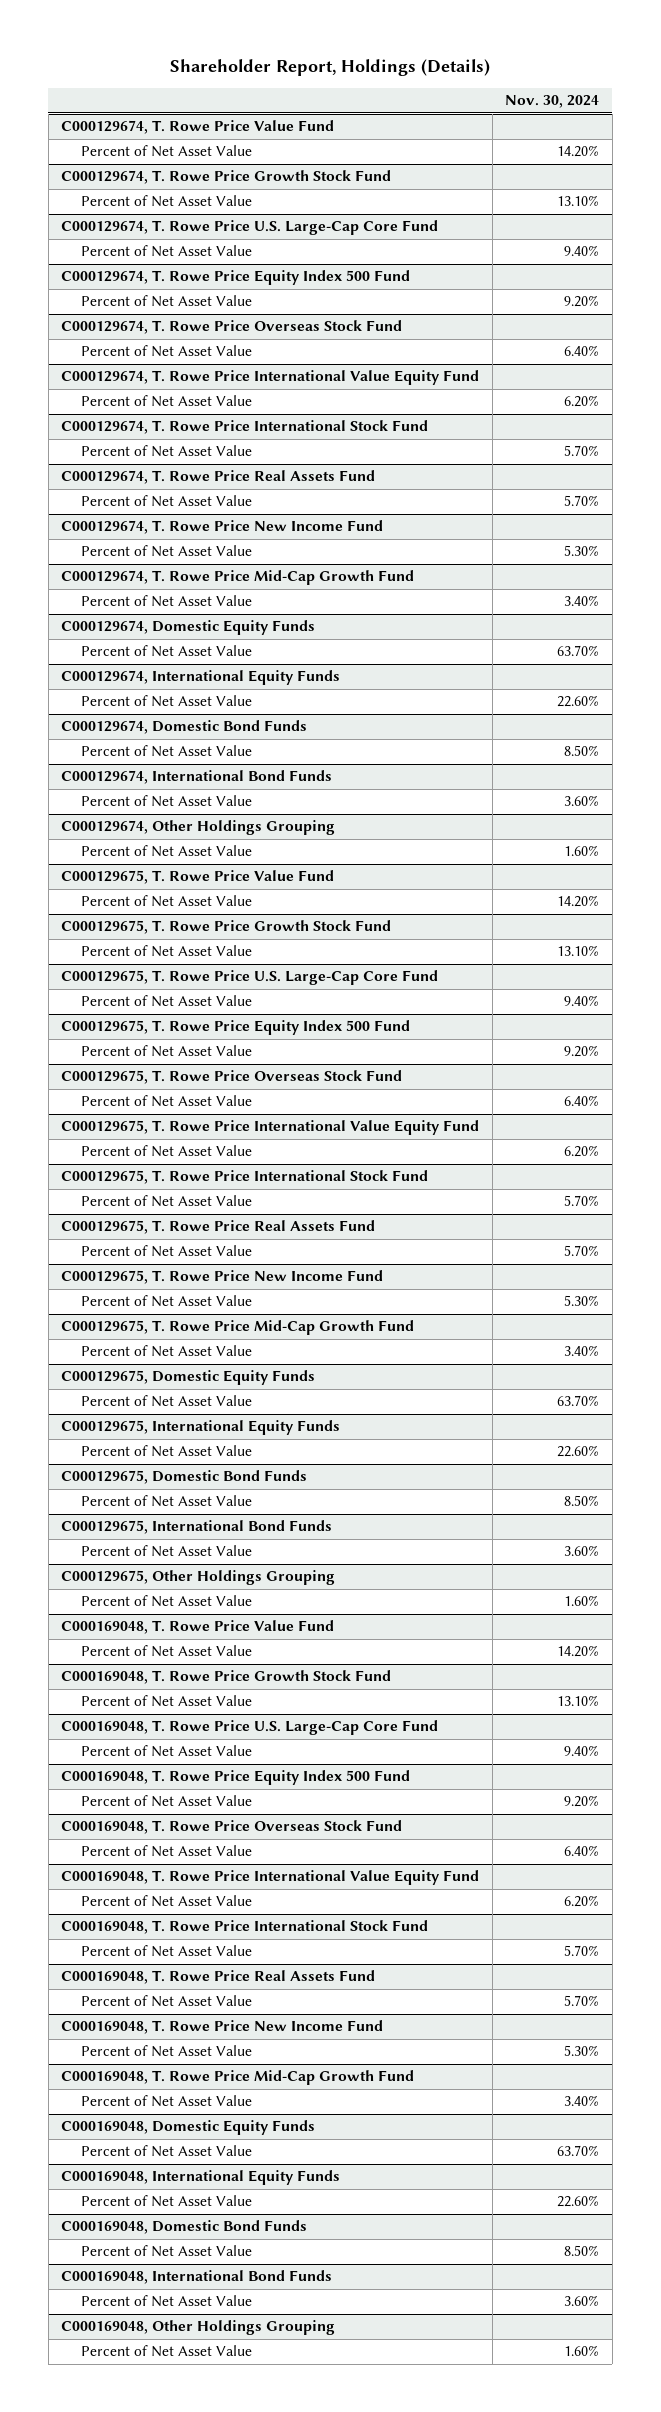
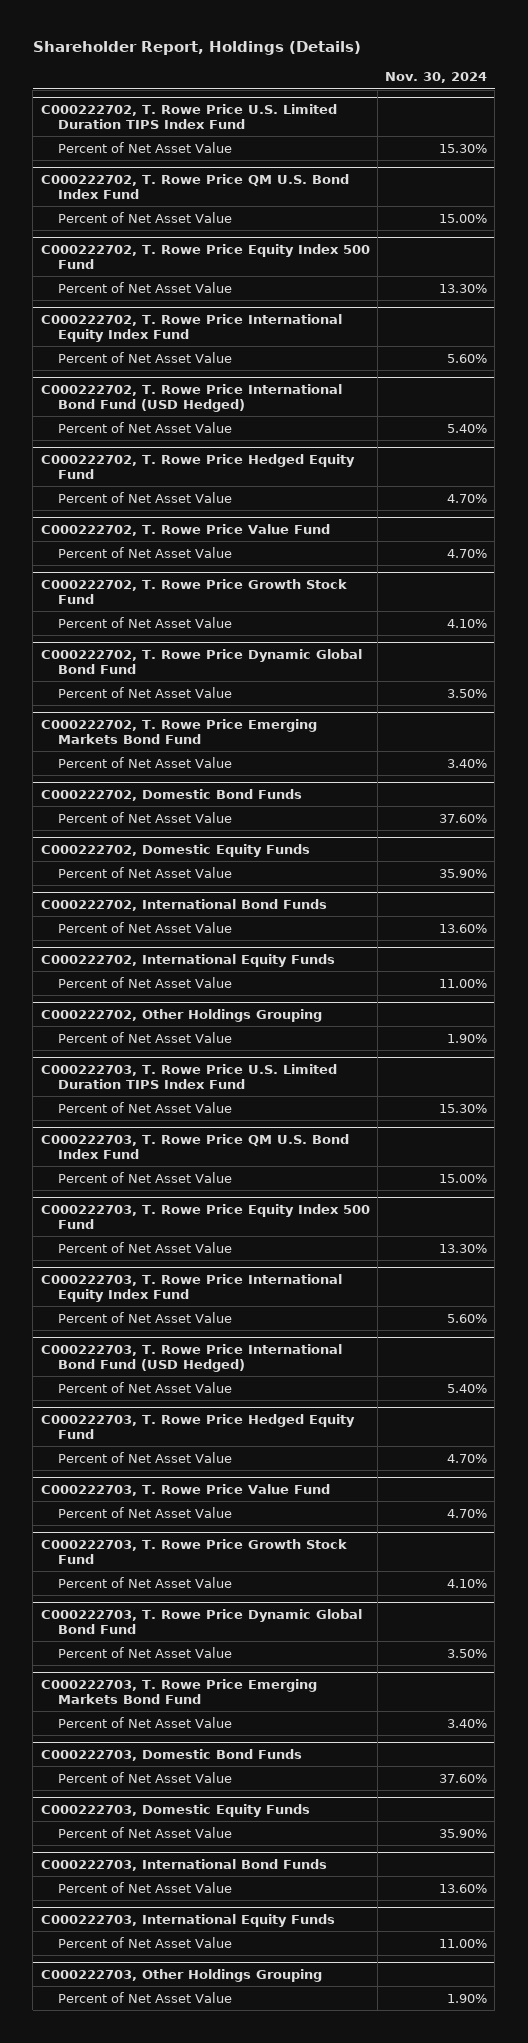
- C000129674, T. Rowe Price Value Fund
- Percent of Net Asset Value | 14.20%
- C000129674, T. Rowe Price Growth Stock Fund
- Percent of Net Asset Value | 13.10%
- C000129674, T. Rowe Price U.S. Large-Cap Core Fund
- Percent of Net Asset Value | 9.40%
- C000129674, T. Rowe Price Equity Index 500 Fund
- Percent of Net Asset Value | 9.20%
- C000129674, T. Rowe Price Overseas Stock Fund
- Percent of Net Asset Value | 6.40%
- C000129674, T. Rowe Price International Value Equity Fund
- Percent of Net Asset Value | 6.20%
- C000129674, T. Rowe Price International Stock Fund
- Percent of Net Asset Value | 5.70%
- C000129674, T. Rowe Price Real Assets Fund
- Percent of Net Asset Value | 5.70%
- C000129674, T. Rowe Price New Income Fund
- Percent of Net Asset Value | 5.30%
- C000129674, T. Rowe Price Mid-Cap Growth Fund
- Percent of Net Asset Value | 3.40%
- C000129674, Domestic Equity Funds
- Percent of Net Asset Value | 63.70%
- C000129674, International Equity Funds
- Percent of Net Asset Value | 22.60%
- C000129674, Domestic Bond Funds
- Percent of Net Asset Value | 8.50%
- C000129674, International Bond Funds
- Percent of Net Asset Value | 3.60%
- C000129674, Other Holdings Grouping
- Percent of Net Asset Value | 1.60%
- C000129675, T. Rowe Price Value Fund
- Percent of Net Asset Value | 14.20%
- C000129675, T. Rowe Price Growth Stock Fund
- Percent of Net Asset Value | 13.10%
- C000129675, T. Rowe Price U.S. Large-Cap Core Fund
- Percent of Net Asset Value | 9.40%
- C000129675, T. Rowe Price Equity Index 500 Fund
- Percent of Net Asset Value | 9.20%
- C000129675, T. Rowe Price Overseas Stock Fund
- Percent of Net Asset Value | 6.40%
- C000129675, T. Rowe Price International Value Equity Fund
- Percent of Net Asset Value | 6.20%
- C000129675, T. Rowe Price International Stock Fund
- Percent of Net Asset Value | 5.70%
- C000129675, T. Rowe Price Real Assets Fund
- Percent of Net Asset Value | 5.70%
- C000129675, T. Rowe Price New Income Fund
- Percent of Net Asset Value | 5.30%
- C000129675, T. Rowe Price Mid-Cap Growth Fund
+ C000222702, T. Rowe Price U.S. Limited Duration TIPS Index Fund
+ Percent of Net Asset Value | 15.30%
+ C000222702, T. Rowe Price QM U.S. Bond Index Fund
+ Percent of Net Asset Value | 15.00%
+ C000222702, T. Rowe Price Equity Index 500 Fund
+ Percent of Net Asset Value | 13.30%
+ C000222702, T. Rowe Price International Equity Index Fund
+ Percent of Net Asset Value | 5.60%
+ C000222702, T. Rowe Price International Bond Fund (USD Hedged)
+ Percent of Net Asset Value | 5.40%
+ C000222702, T. Rowe Price Hedged Equity Fund
+ Percent of Net Asset Value | 4.70%
+ C000222702, T. Rowe Price Value Fund
+ Percent of Net Asset Value | 4.70%
+ C000222702, T. Rowe Price Growth Stock Fund
+ Percent of Net Asset Value | 4.10%
+ C000222702, T. Rowe Price Dynamic Global Bond Fund
+ Percent of Net Asset Value | 3.50%
+ C000222702, T. Rowe Price Emerging Markets Bond Fund
- C000129675, Domestic Equity Funds
- Percent of Net Asset Value | 63.70%
- C000129675, International Equity Funds
- Percent of Net Asset Value | 22.60%
- C000129675, Domestic Bond Funds
- Percent of Net Asset Value | 8.50%
- C000129675, International Bond Funds
- Percent of Net Asset Value | 3.60%
- C000129675, Other Holdings Grouping
- Percent of Net Asset Value | 1.60%
- C000169048, T. Rowe Price Value Fund
- Percent of Net Asset Value | 14.20%
- C000169048, T. Rowe Price Growth Stock Fund
- Percent of Net Asset Value | 13.10%
- C000169048, T. Rowe Price U.S. Large-Cap Core Fund
- Percent of Net Asset Value | 9.40%
- C000169048, T. Rowe Price Equity Index 500 Fund
- Percent of Net Asset Value | 9.20%
- C000169048, T. Rowe Price Overseas Stock Fund
- Percent of Net Asset Value | 6.40%
- C000169048, T. Rowe Price International Value Equity Fund
- Percent of Net Asset Value | 6.20%
- C000169048, T. Rowe Price International Stock Fund
- Percent of Net Asset Value | 5.70%
- C000169048, T. Rowe Price Real Assets Fund
- Percent of Net Asset Value | 5.70%
- C000169048, T. Rowe Price New Income Fund
- Percent of Net Asset Value | 5.30%
- C000169048, T. Rowe Price Mid-Cap Growth Fund
+ C000222702, Domestic Bond Funds
+ Percent of Net Asset Value | 37.60%
+ C000222702, Domestic Equity Funds
+ Percent of Net Asset Value | 35.90%
+ C000222702, International Bond Funds
+ Percent of Net Asset Value | 13.60%
+ C000222702, International Equity Funds
+ Percent of Net Asset Value | 11.00%
+ C000222702, Other Holdings Grouping
+ Percent of Net Asset Value | 1.90%
+ C000222703, T. Rowe Price U.S. Limited Duration TIPS Index Fund
+ Percent of Net Asset Value | 15.30%
+ C000222703, T. Rowe Price QM U.S. Bond Index Fund
+ Percent of Net Asset Value | 15.00%
+ C000222703, T. Rowe Price Equity Index 500 Fund
+ Percent of Net Asset Value | 13.30%
+ C000222703, T. Rowe Price International Equity Index Fund
+ Percent of Net Asset Value | 5.60%
+ C000222703, T. Rowe Price International Bond Fund (USD Hedged)
+ Percent of Net Asset Value | 5.40%
+ C000222703, T. Rowe Price Hedged Equity Fund
+ Percent of Net Asset Value | 4.70%
+ C000222703, T. Rowe Price Value Fund
+ Percent of Net Asset Value | 4.70%
+ C000222703, T. Rowe Price Growth Stock Fund
+ Percent of Net Asset Value | 4.10%
+ C000222703, T. Rowe Price Dynamic Global Bond Fund
+ Percent of Net Asset Value | 3.50%
+ C000222703, T. Rowe Price Emerging Markets Bond Fund
- C000169048, Domestic Equity Funds
- Percent of Net Asset Value | 63.70%
- C000169048, International Equity Funds
- Percent of Net Asset Value | 22.60%
- C000169048, Domestic Bond Funds
- Percent of Net Asset Value | 8.50%
- C000169048, International Bond Funds
- Percent of Net Asset Value | 3.60%
- C000169048, Other Holdings Grouping
- Percent of Net Asset Value | 1.60%
+ C000222703, Domestic Bond Funds
+ Percent of Net Asset Value | 37.60%
+ C000222703, Domestic Equity Funds
+ Percent of Net Asset Value | 35.90%
+ C000222703, International Bond Funds
+ Percent of Net Asset Value | 13.60%
+ C000222703, International Equity Funds
+ Percent of Net Asset Value | 11.00%
+ C000222703, Other Holdings Grouping
+ Percent of Net Asset Value | 1.90%

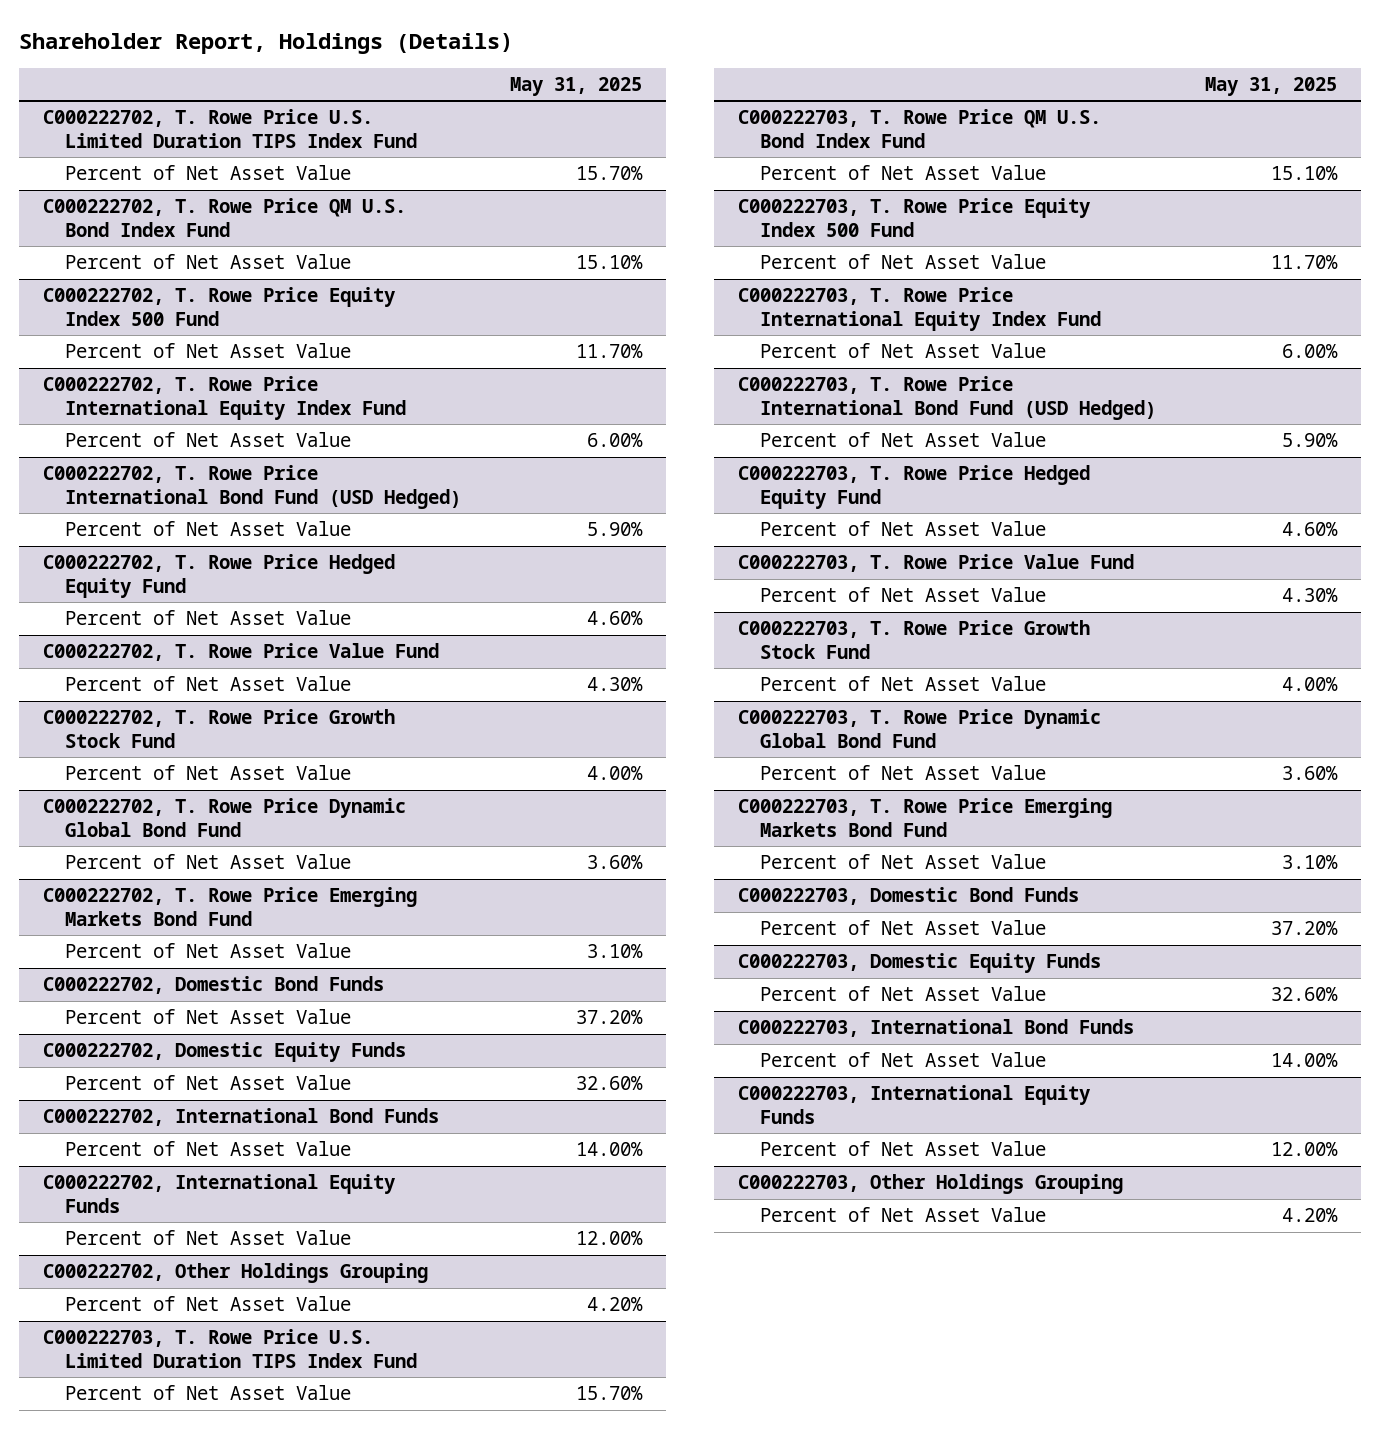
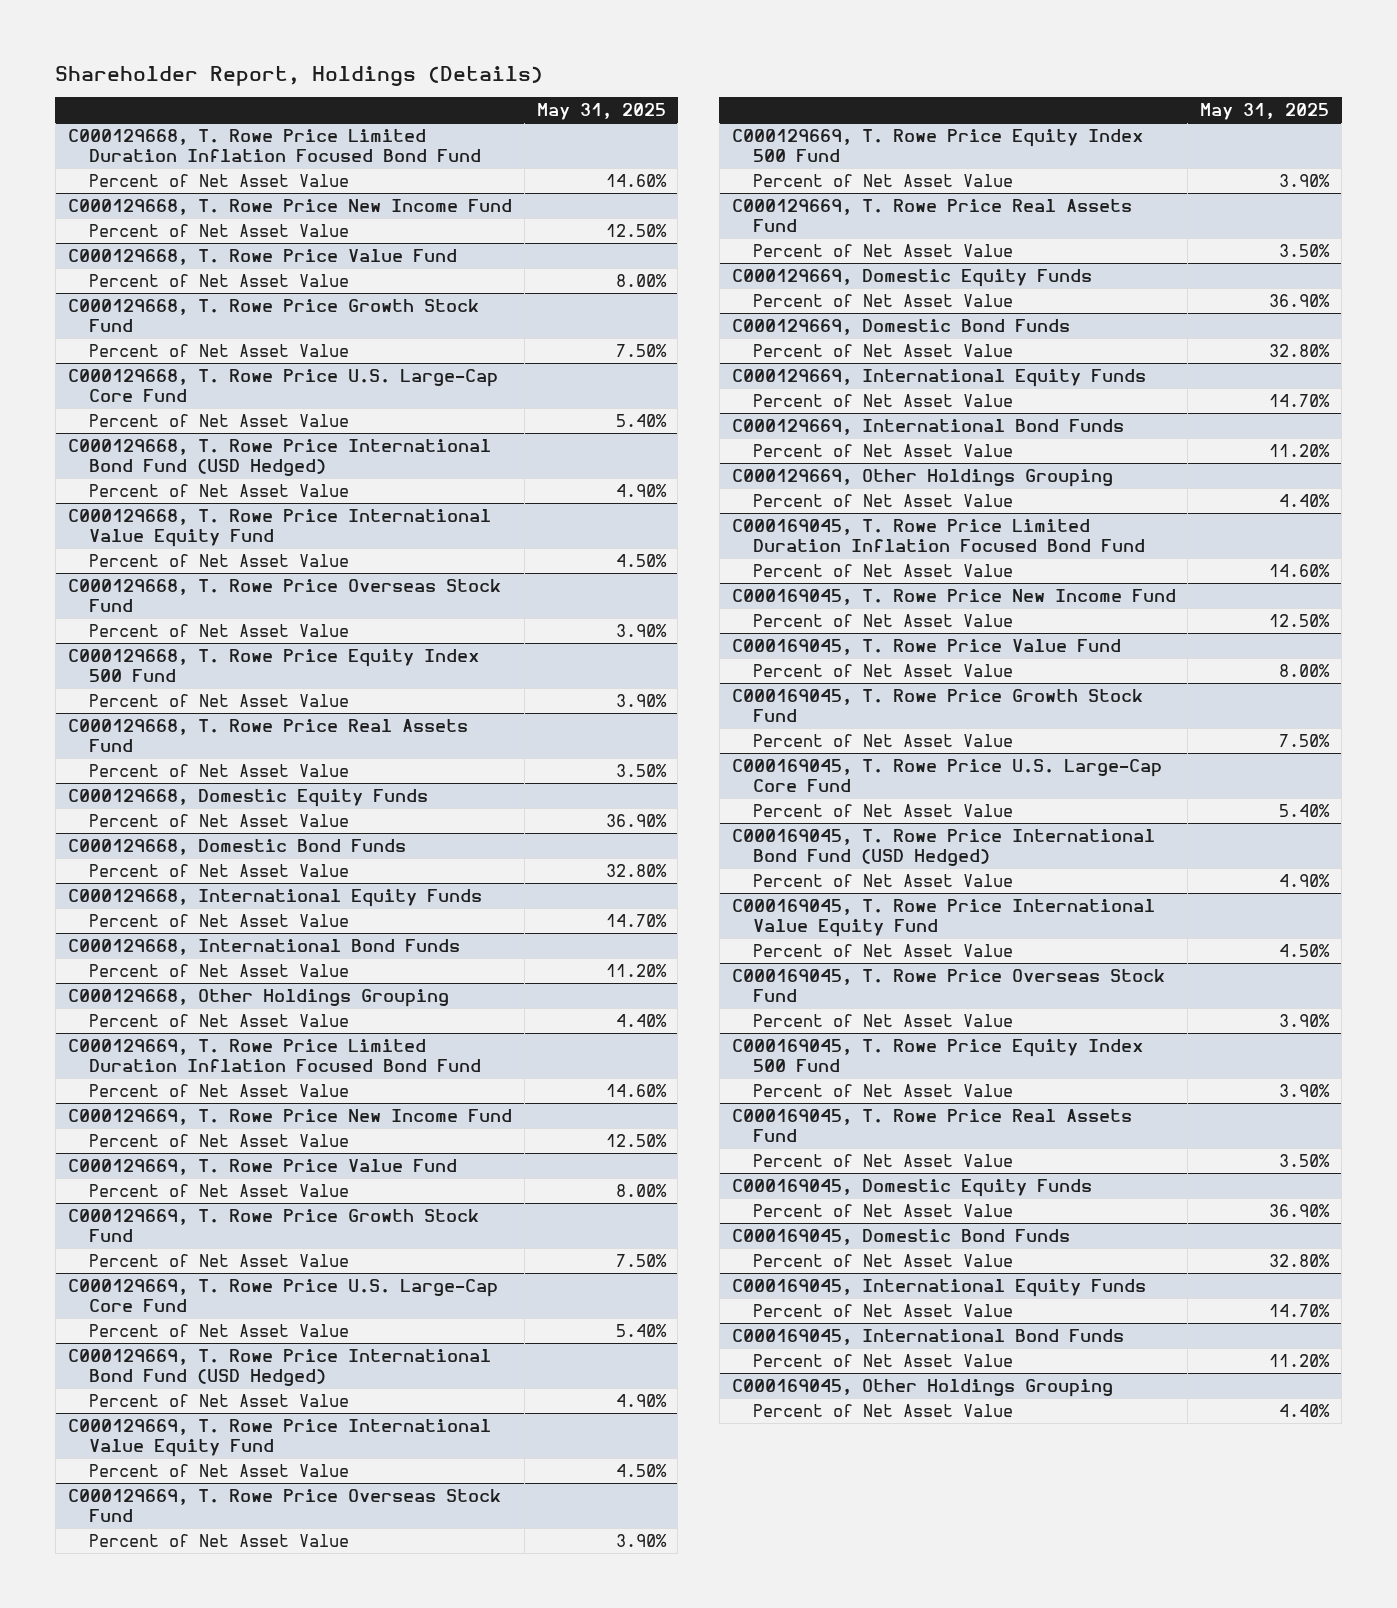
- C000222702, T. Rowe Price U.S. Limited Duration TIPS Index Fund
- Percent of Net Asset Value | 15.70%
- C000222702, T. Rowe Price QM U.S. Bond Index Fund
- Percent of Net Asset Value | 15.10%
- C000222702, T. Rowe Price Equity Index 500 Fund
- Percent of Net Asset Value | 11.70%
- C000222702, T. Rowe Price International Equity Index Fund
- Percent of Net Asset Value | 6.00%
- C000222702, T. Rowe Price International Bond Fund (USD Hedged)
- Percent of Net Asset Value | 5.90%
- C000222702, T. Rowe Price Hedged Equity Fund
- Percent of Net Asset Value | 4.60%
- C000222702, T. Rowe Price Value Fund
- Percent of Net Asset Value | 4.30%
- C000222702, T. Rowe Price Growth Stock Fund
- Percent of Net Asset Value | 4.00%
- C000222702, T. Rowe Price Dynamic Global Bond Fund
- Percent of Net Asset Value | 3.60%
- C000222702, T. Rowe Price Emerging Markets Bond Fund
- Percent of Net Asset Value | 3.10%
- C000222702, Domestic Bond Funds
- Percent of Net Asset Value | 37.20%
- C000222702, Domestic Equity Funds
- Percent of Net Asset Value | 32.60%
- C000222702, International Bond Funds
- Percent of Net Asset Value | 14.00%
- C000222702, International Equity Funds
- Percent of Net Asset Value | 12.00%
- C000222702, Other Holdings Grouping
- Percent of Net Asset Value | 4.20%
- C000222703, T. Rowe Price U.S. Limited Duration TIPS Index Fund
- Percent of Net Asset Value | 15.70%
- C000222703, T. Rowe Price QM U.S. Bond Index Fund
- Percent of Net Asset Value | 15.10%
- C000222703, T. Rowe Price Equity Index 500 Fund
- Percent of Net Asset Value | 11.70%
- C000222703, T. Rowe Price International Equity Index Fund
- Percent of Net Asset Value | 6.00%
- C000222703, T. Rowe Price International Bond Fund (USD Hedged)
- Percent of Net Asset Value | 5.90%
- C000222703, T. Rowe Price Hedged Equity Fund
- Percent of Net Asset Value | 4.60%
- C000222703, T. Rowe Price Value Fund
- Percent of Net Asset Value | 4.30%
- C000222703, T. Rowe Price Growth Stock Fund
- Percent of Net Asset Value | 4.00%
- C000222703, T. Rowe Price Dynamic Global Bond Fund
- Percent of Net Asset Value | 3.60%
- C000222703, T. Rowe Price Emerging Markets Bond Fund
- Percent of Net Asset Value | 3.10%
- C000222703, Domestic Bond Funds
- Percent of Net Asset Value | 37.20%
- C000222703, Domestic Equity Funds
- Percent of Net Asset Value | 32.60%
- C000222703, International Bond Funds
- Percent of Net Asset Value | 14.00%
- C000222703, International Equity Funds
- Percent of Net Asset Value | 12.00%
- C000222703, Other Holdings Grouping
- Percent of Net Asset Value | 4.20%
+ C000129668, T. Rowe Price Limited Duration Inflation Focused Bond Fund
+ Percent of Net Asset Value | 14.60%
+ C000129668, T. Rowe Price New Income Fund
+ Percent of Net Asset Value | 12.50%
+ C000129668, T. Rowe Price Value Fund
+ Percent of Net Asset Value | 8.00%
+ C000129668, T. Rowe Price Growth Stock Fund
+ Percent of Net Asset Value | 7.50%
+ C000129668, T. Rowe Price U.S. Large-Cap Core Fund
+ Percent of Net Asset Value | 5.40%
+ C000129668, T. Rowe Price International Bond Fund (USD Hedged)
+ Percent of Net Asset Value | 4.90%
+ C000129668, T. Rowe Price International Value Equity Fund
+ Percent of Net Asset Value | 4.50%
+ C000129668, T. Rowe Price Overseas Stock Fund
+ Percent of Net Asset Value | 3.90%
+ C000129668, T. Rowe Price Equity Index 500 Fund
+ Percent of Net Asset Value | 3.90%
+ C000129668, T. Rowe Price Real Assets Fund
+ Percent of Net Asset Value | 3.50%
+ C000129668, Domestic Equity Funds
+ Percent of Net Asset Value | 36.90%
+ C000129668, Domestic Bond Funds
+ Percent of Net Asset Value | 32.80%
+ C000129668, International Equity Funds
+ Percent of Net Asset Value | 14.70%
+ C000129668, International Bond Funds
+ Percent of Net Asset Value | 11.20%
+ C000129668, Other Holdings Grouping
+ Percent of Net Asset Value | 4.40%
+ C000129669, T. Rowe Price Limited Duration Inflation Focused Bond Fund
+ Percent of Net Asset Value | 14.60%
+ C000129669, T. Rowe Price New Income Fund
+ Percent of Net Asset Value | 12.50%
+ C000129669, T. Rowe Price Value Fund
+ Percent of Net Asset Value | 8.00%
+ C000129669, T. Rowe Price Growth Stock Fund
+ Percent of Net Asset Value | 7.50%
+ C000129669, T. Rowe Price U.S. Large-Cap Core Fund
+ Percent of Net Asset Value | 5.40%
+ C000129669, T. Rowe Price International Bond Fund (USD Hedged)
+ Percent of Net Asset Value | 4.90%
+ C000129669, T. Rowe Price International Value Equity Fund
+ Percent of Net Asset Value | 4.50%
+ C000129669, T. Rowe Price Overseas Stock Fund
+ Percent of Net Asset Value | 3.90%
+ C000129669, T. Rowe Price Equity Index 500 Fund
+ Percent of Net Asset Value | 3.90%
+ C000129669, T. Rowe Price Real Assets Fund
+ Percent of Net Asset Value | 3.50%
+ C000129669, Domestic Equity Funds
+ Percent of Net Asset Value | 36.90%
+ C000129669, Domestic Bond Funds
+ Percent of Net Asset Value | 32.80%
+ C000129669, International Equity Funds
+ Percent of Net Asset Value | 14.70%
+ C000129669, International Bond Funds
+ Percent of Net Asset Value | 11.20%
+ C000129669, Other Holdings Grouping
+ Percent of Net Asset Value | 4.40%
+ C000169045, T. Rowe Price Limited Duration Inflation Focused Bond Fund
+ Percent of Net Asset Value | 14.60%
+ C000169045, T. Rowe Price New Income Fund
+ Percent of Net Asset Value | 12.50%
+ C000169045, T. Rowe Price Value Fund
+ Percent of Net Asset Value | 8.00%
+ C000169045, T. Rowe Price Growth Stock Fund
+ Percent of Net Asset Value | 7.50%
+ C000169045, T. Rowe Price U.S. Large-Cap Core Fund
+ Percent of Net Asset Value | 5.40%
+ C000169045, T. Rowe Price International Bond Fund (USD Hedged)
+ Percent of Net Asset Value | 4.90%
+ C000169045, T. Rowe Price International Value Equity Fund
+ Percent of Net Asset Value | 4.50%
+ C000169045, T. Rowe Price Overseas Stock Fund
+ Percent of Net Asset Value | 3.90%
+ C000169045, T. Rowe Price Equity Index 500 Fund
+ Percent of Net Asset Value | 3.90%
+ C000169045, T. Rowe Price Real Assets Fund
+ Percent of Net Asset Value | 3.50%
+ C000169045, Domestic Equity Funds
+ Percent of Net Asset Value | 36.90%
+ C000169045, Domestic Bond Funds
+ Percent of Net Asset Value | 32.80%
+ C000169045, International Equity Funds
+ Percent of Net Asset Value | 14.70%
+ C000169045, International Bond Funds
+ Percent of Net Asset Value | 11.20%
+ C000169045, Other Holdings Grouping
+ Percent of Net Asset Value | 4.40%

